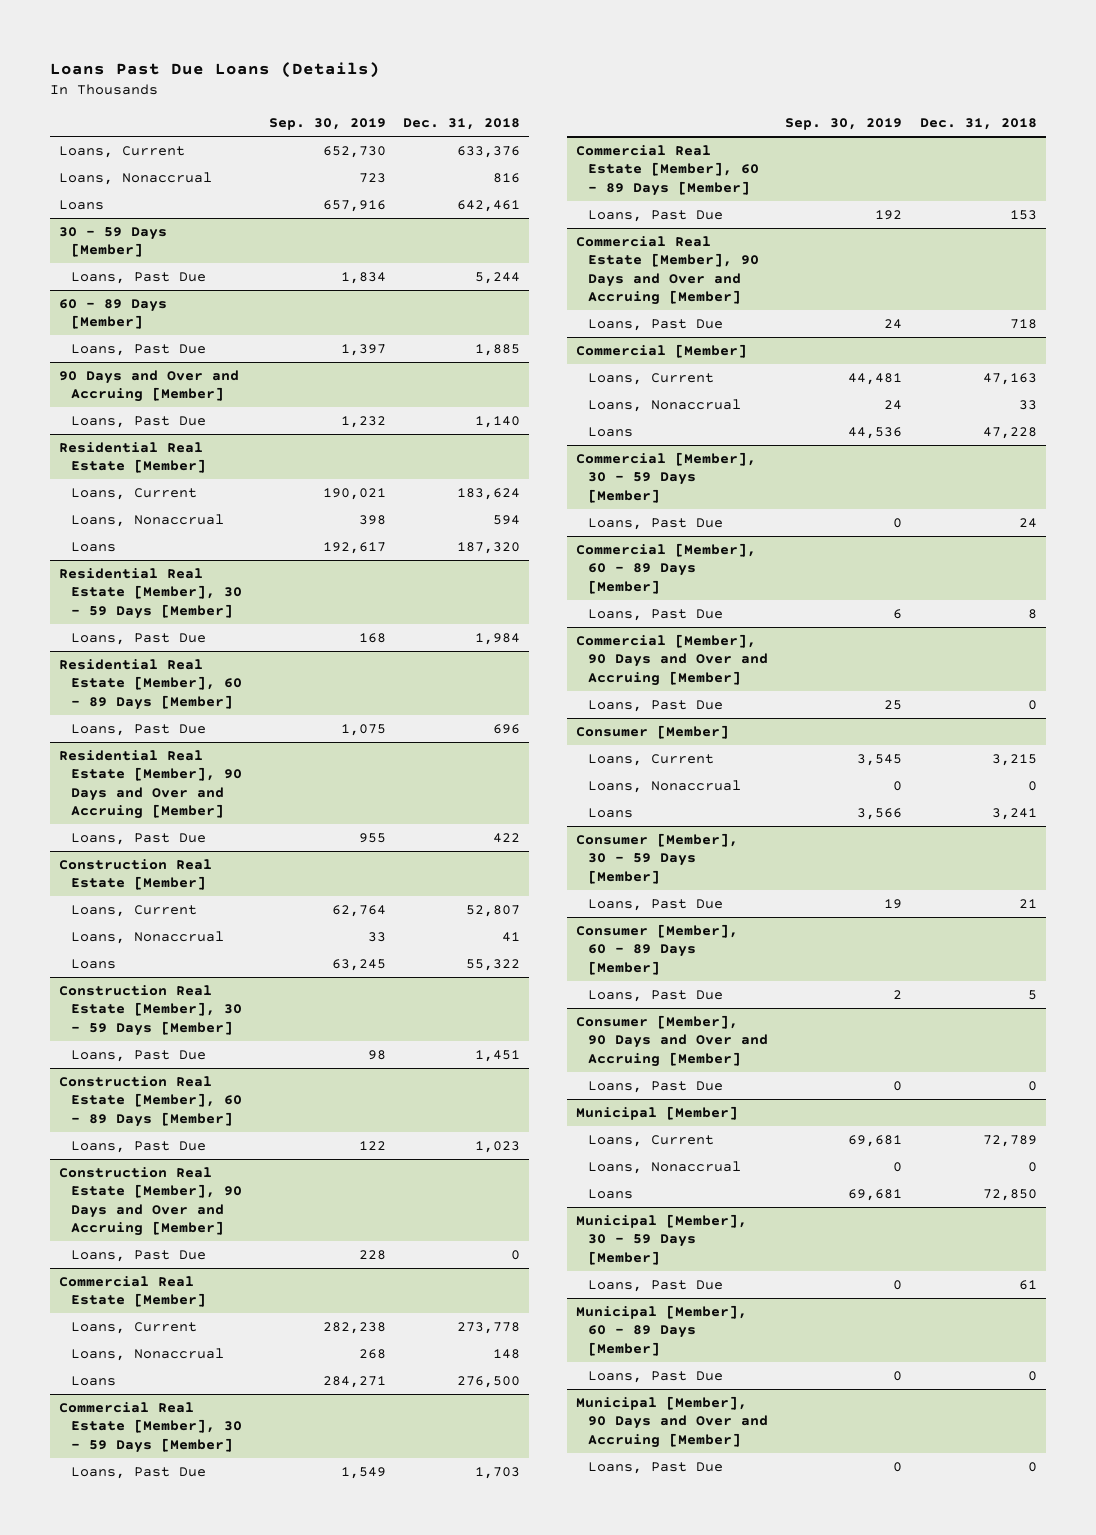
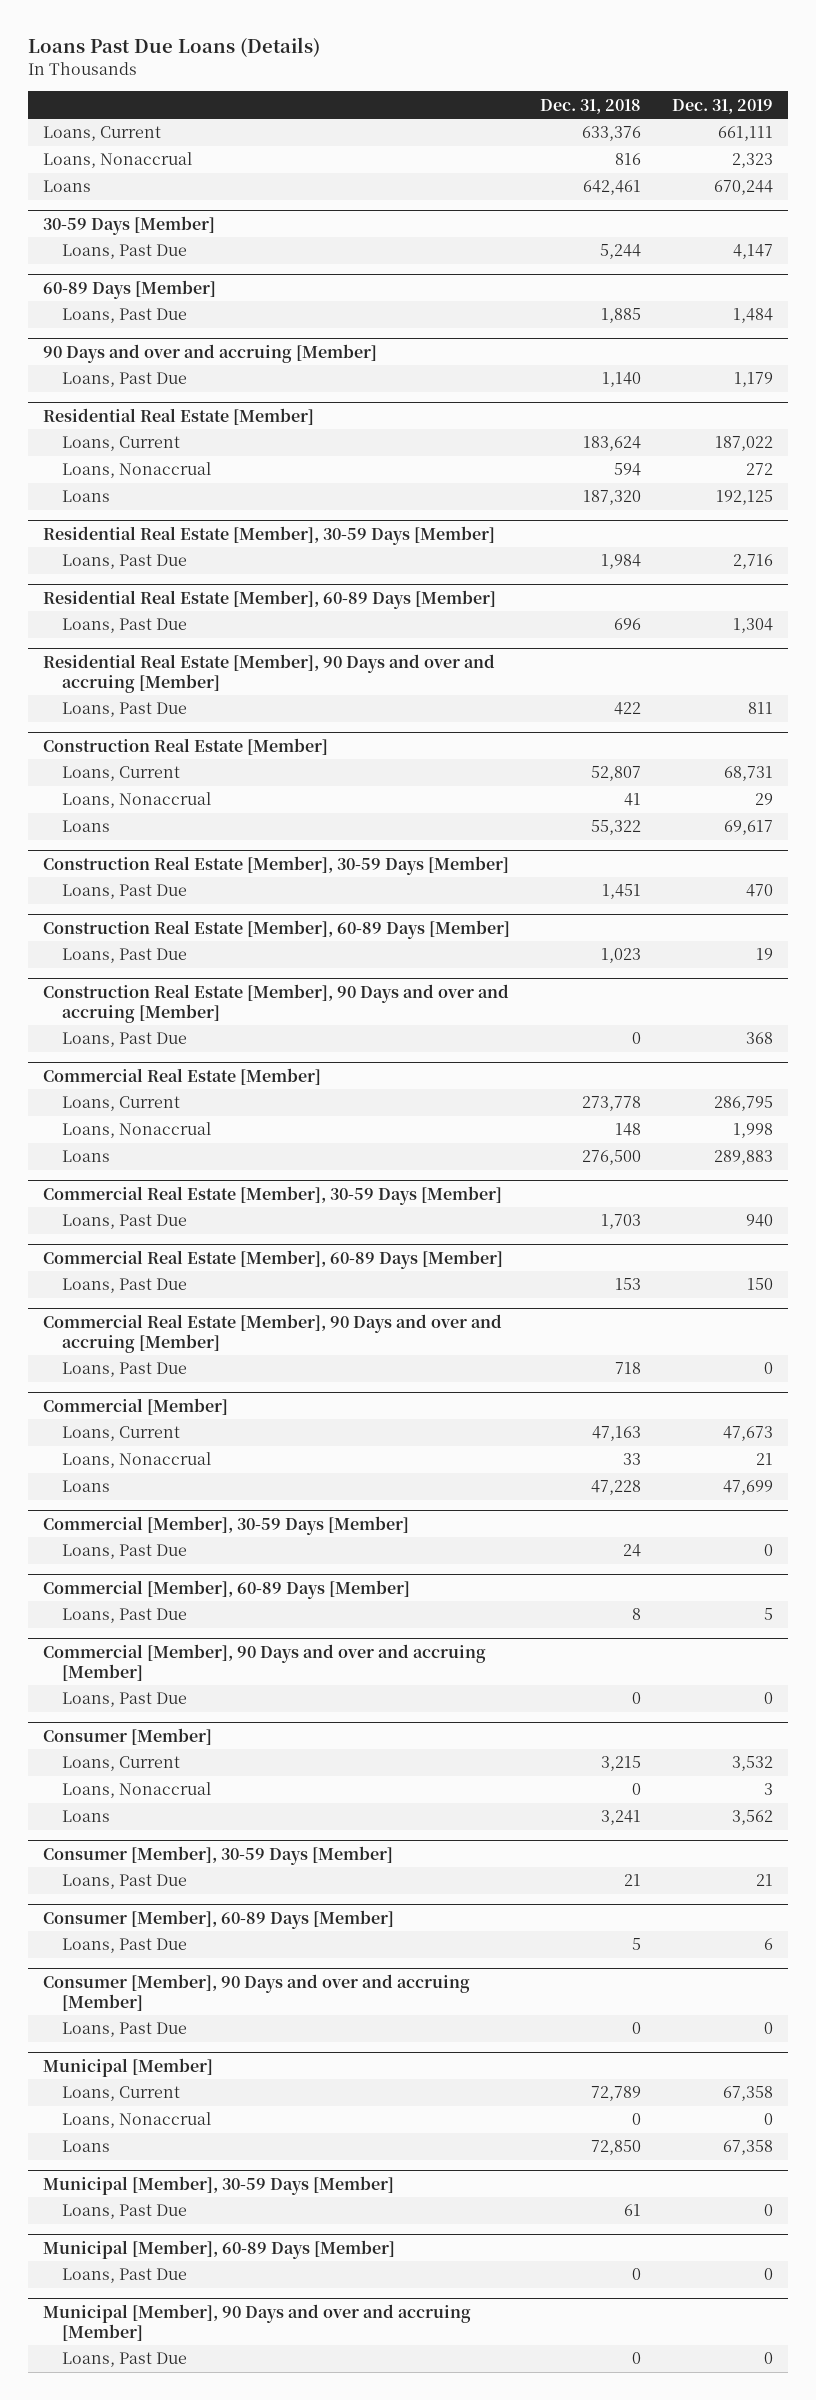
- | Sep. 30, 2019 | Dec. 31, 2018
+ | Dec. 31, 2018 | Dec. 31, 2019
- 30 - 59 Days [Member]
+ 30-59 Days [Member]
- 60 - 89 Days [Member]
+ 60-89 Days [Member]
- 90 Days and Over and Accruing [Member]
+ 90 Days and over and accruing [Member]
- Residential Real Estate [Member], 30 - 59 Days [Member]
+ Residential Real Estate [Member], 30-59 Days [Member]
- Residential Real Estate [Member], 60 - 89 Days [Member]
+ Residential Real Estate [Member], 60-89 Days [Member]
- Residential Real Estate [Member], 90 Days and Over and Accruing [Member]
+ Residential Real Estate [Member], 90 Days and over and accruing [Member]
- Construction Real Estate [Member], 30 - 59 Days [Member]
+ Construction Real Estate [Member], 30-59 Days [Member]
- Construction Real Estate [Member], 60 - 89 Days [Member]
+ Construction Real Estate [Member], 60-89 Days [Member]
- Construction Real Estate [Member], 90 Days and Over and Accruing [Member]
+ Construction Real Estate [Member], 90 Days and over and accruing [Member]
- Commercial Real Estate [Member], 30 - 59 Days [Member]
+ Commercial Real Estate [Member], 30-59 Days [Member]
- Commercial Real Estate [Member], 60 - 89 Days [Member]
+ Commercial Real Estate [Member], 60-89 Days [Member]
- Commercial Real Estate [Member], 90 Days and Over and Accruing [Member]
+ Commercial Real Estate [Member], 90 Days and over and accruing [Member]
- Commercial [Member], 30 - 59 Days [Member]
+ Commercial [Member], 30-59 Days [Member]
- Commercial [Member], 60 - 89 Days [Member]
+ Commercial [Member], 60-89 Days [Member]
- Commercial [Member], 90 Days and Over and Accruing [Member]
+ Commercial [Member], 90 Days and over and accruing [Member]
- Consumer [Member], 30 - 59 Days [Member]
+ Consumer [Member], 30-59 Days [Member]
- Consumer [Member], 60 - 89 Days [Member]
+ Consumer [Member], 60-89 Days [Member]
- Consumer [Member], 90 Days and Over and Accruing [Member]
+ Consumer [Member], 90 Days and over and accruing [Member]
- Municipal [Member], 30 - 59 Days [Member]
+ Municipal [Member], 30-59 Days [Member]
- Municipal [Member], 60 - 89 Days [Member]
+ Municipal [Member], 60-89 Days [Member]
- Municipal [Member], 90 Days and Over and Accruing [Member]
+ Municipal [Member], 90 Days and over and accruing [Member]

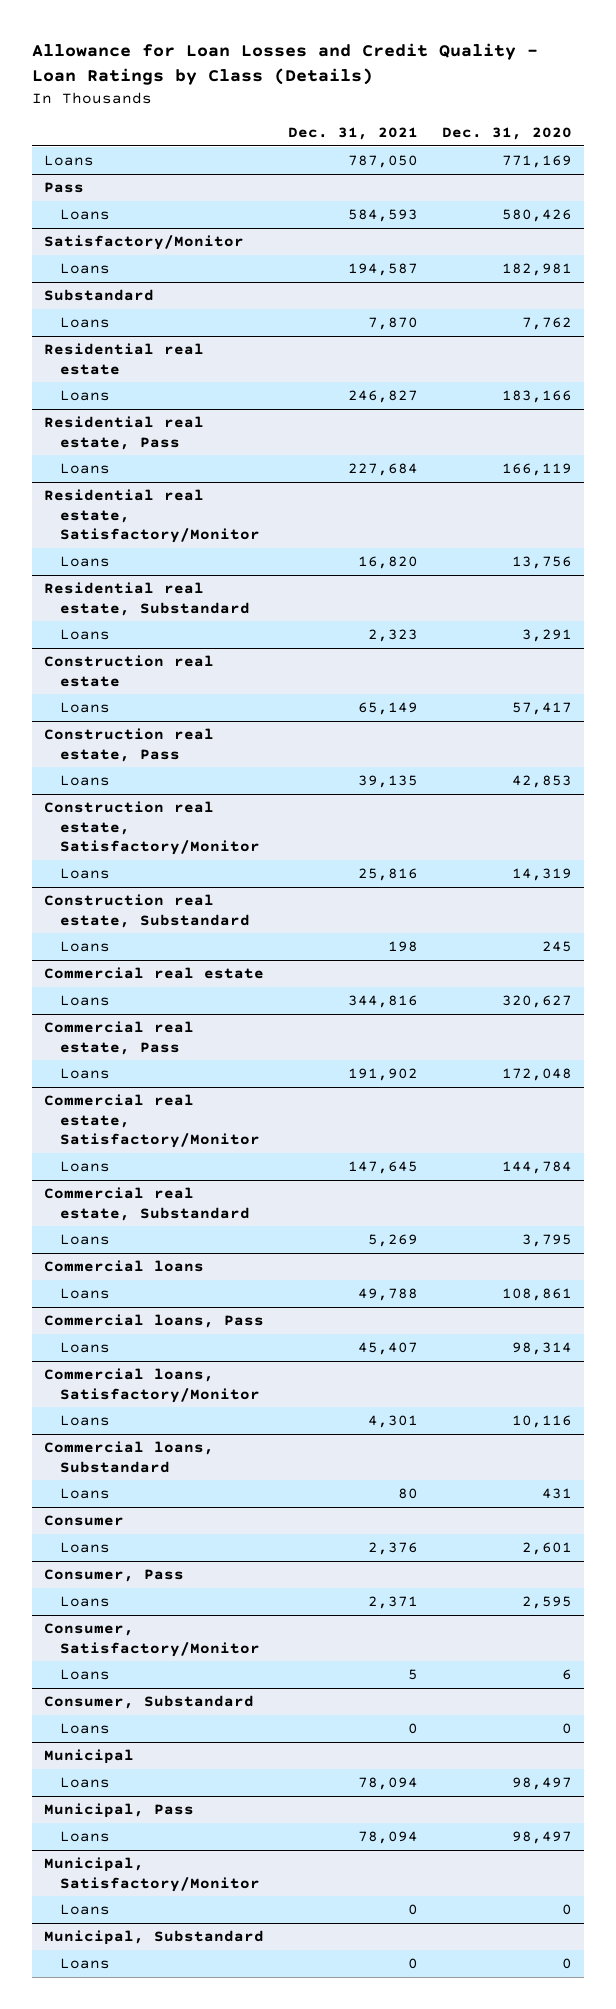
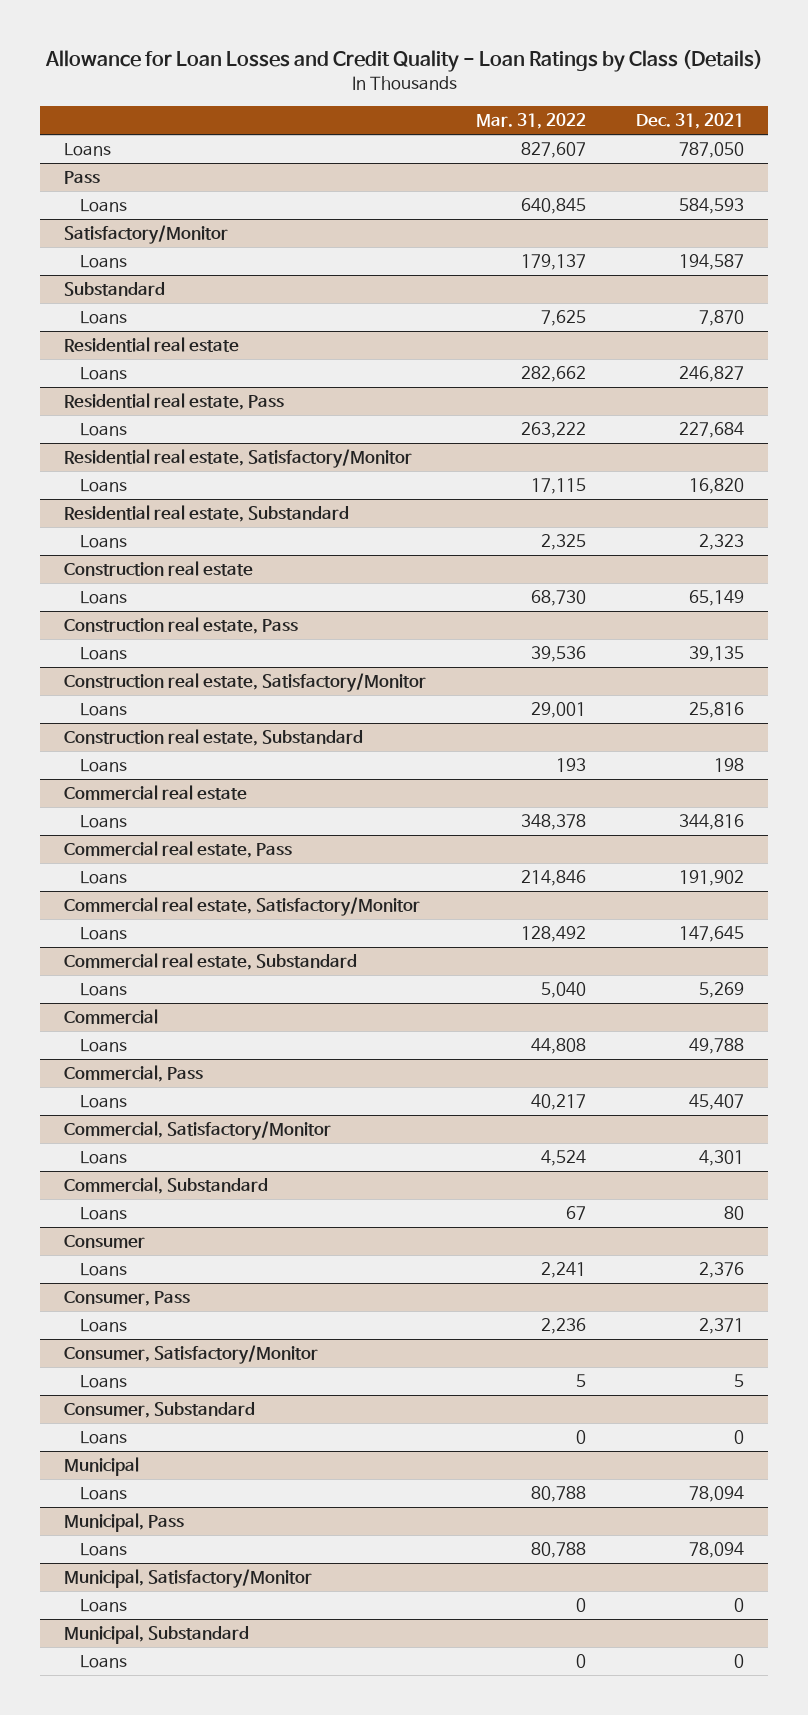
- | Dec. 31, 2021 | Dec. 31, 2020
+ | Mar. 31, 2022 | Dec. 31, 2021
- Commercial loans
+ Commercial
- Commercial loans, Pass
+ Commercial, Pass
- Commercial loans, Satisfactory/Monitor
+ Commercial, Satisfactory/Monitor
- Commercial loans, Substandard
+ Commercial, Substandard

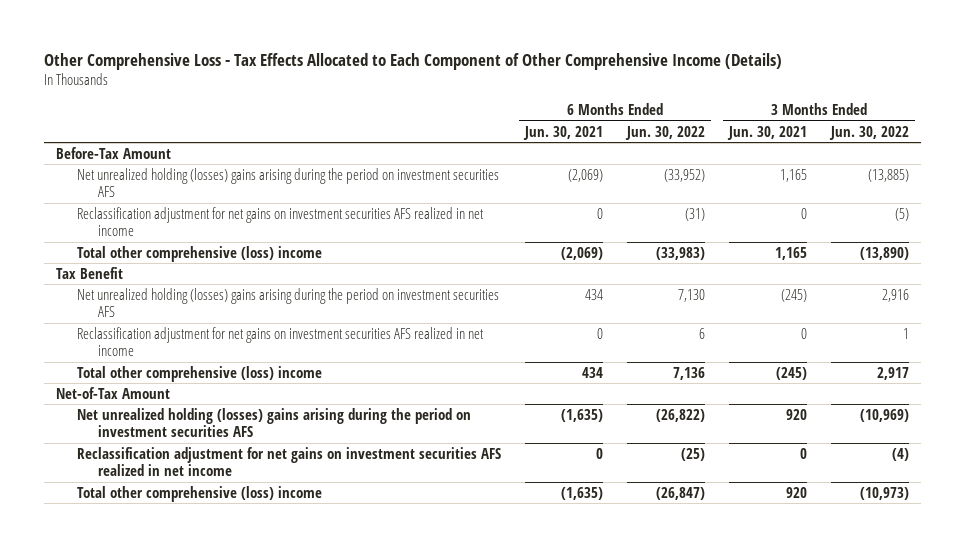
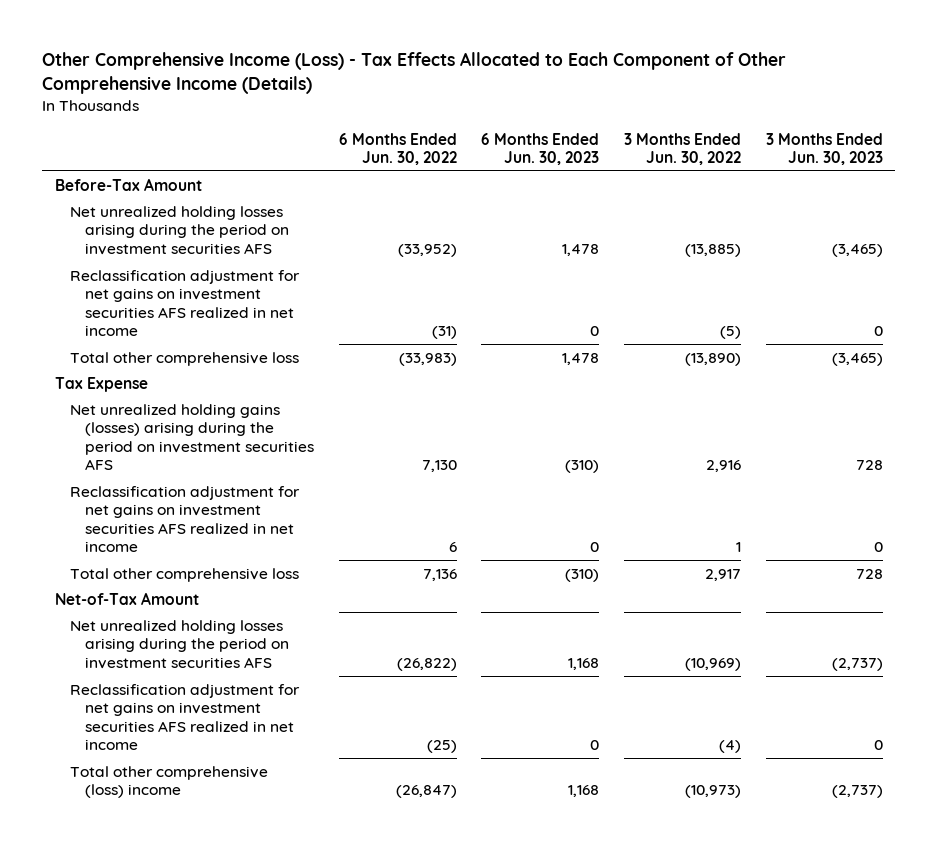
- Other Comprehensive Loss - Tax Effects Allocated to Each Component of Other Comprehensive Income (Details)
+ Other Comprehensive Income (Loss) - Tax Effects Allocated to Each Component of Other Comprehensive Income (Details)
- | 6 Months Ended Jun. 30, 2021 | 6 Months Ended Jun. 30, 2022 | 3 Months Ended Jun. 30, 2021 | 3 Months Ended Jun. 30, 2022
+ | 6 Months Ended Jun. 30, 2022 | 6 Months Ended Jun. 30, 2023 | 3 Months Ended Jun. 30, 2022 | 3 Months Ended Jun. 30, 2023
- Net unrealized holding (losses) gains arising during the period on investment securities AFS | (2,069) | (33,952) | 1,165 | (13,885)
+ Net unrealized holding losses arising during the period on investment securities AFS | (33,952) | 1,478 | (13,885) | (3,465)
- Total other comprehensive (loss) income | (2,069) | (33,983) | 1,165 | (13,890)
- Tax Benefit
- Net unrealized holding (losses) gains arising during the period on investment securities AFS | 434 | 7,130 | (245) | 2,916
+ Total other comprehensive loss | (33,983) | 1,478 | (13,890) | (3,465)
+ Tax Expense
+ Net unrealized holding gains (losses) arising during the period on investment securities AFS | 7,130 | (310) | 2,916 | 728
- Total other comprehensive (loss) income | 434 | 7,136 | (245) | 2,917
+ Total other comprehensive loss | 7,136 | (310) | 2,917 | 728
- Net unrealized holding (losses) gains arising during the period on investment securities AFS | (1,635) | (26,822) | 920 | (10,969)
+ Net unrealized holding losses arising during the period on investment securities AFS | (26,822) | 1,168 | (10,969) | (2,737)

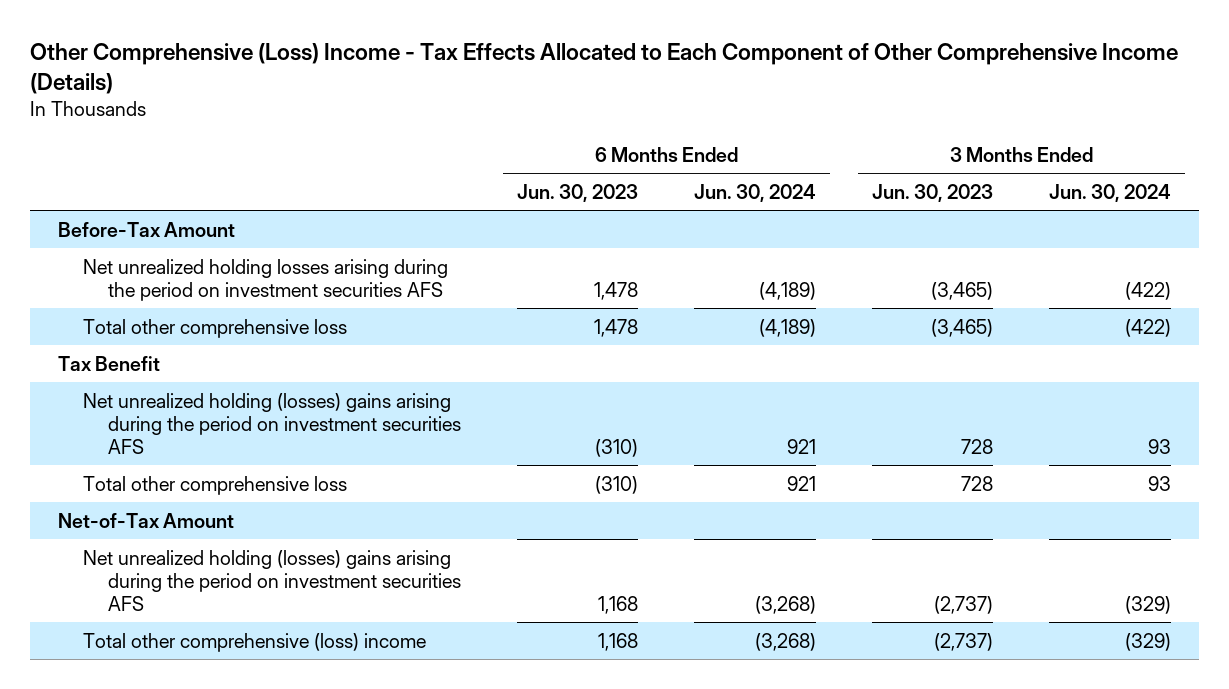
- Other Comprehensive Income (Loss) - Tax Effects Allocated to Each Component of Other Comprehensive Income (Details)
+ Other Comprehensive (Loss) Income - Tax Effects Allocated to Each Component of Other Comprehensive Income (Details)
- | 6 Months Ended Jun. 30, 2022 | 6 Months Ended Jun. 30, 2023 | 3 Months Ended Jun. 30, 2022 | 3 Months Ended Jun. 30, 2023
+ | 6 Months Ended Jun. 30, 2023 | 6 Months Ended Jun. 30, 2024 | 3 Months Ended Jun. 30, 2023 | 3 Months Ended Jun. 30, 2024
- Reclassification adjustment for net gains on investment securities AFS realized in net income | (31) | 0 | (5) | 0
- Tax Expense
- Net unrealized holding gains (losses) arising during the period on investment securities AFS | 7,130 | (310) | 2,916 | 728
- Reclassification adjustment for net gains on investment securities AFS realized in net income | 6 | 0 | 1 | 0
+ Tax Benefit
+ Net unrealized holding (losses) gains arising during the period on investment securities AFS | (310) | 921 | 728 | 93
- Net unrealized holding losses arising during the period on investment securities AFS | (26,822) | 1,168 | (10,969) | (2,737)
- Reclassification adjustment for net gains on investment securities AFS realized in net income | (25) | 0 | (4) | 0
+ Net unrealized holding (losses) gains arising during the period on investment securities AFS | 1,168 | (3,268) | (2,737) | (329)

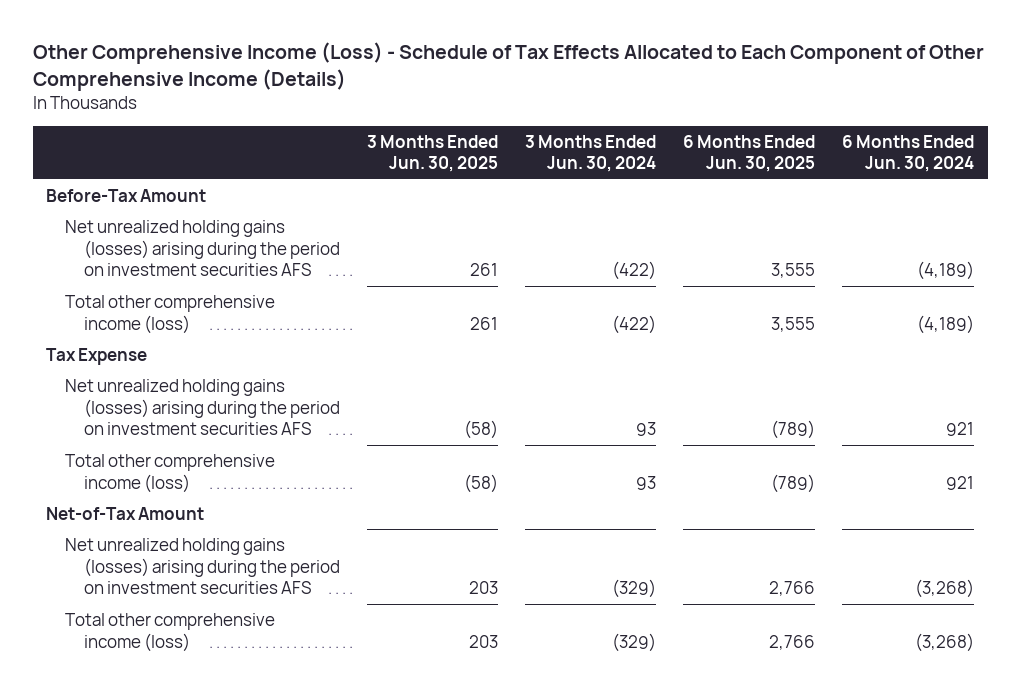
- Other Comprehensive (Loss) Income - Tax Effects Allocated to Each Component of Other Comprehensive Income (Details)
+ Other Comprehensive Income (Loss) - Schedule of Tax Effects Allocated to Each Component of Other Comprehensive Income (Details)
- | 6 Months Ended Jun. 30, 2023 | 6 Months Ended Jun. 30, 2024 | 3 Months Ended Jun. 30, 2023 | 3 Months Ended Jun. 30, 2024
+ | 3 Months Ended Jun. 30, 2025 | 3 Months Ended Jun. 30, 2024 | 6 Months Ended Jun. 30, 2025 | 6 Months Ended Jun. 30, 2024
- Net unrealized holding losses arising during the period on investment securities AFS | 1,478 | (4,189) | (3,465) | (422)
- Total other comprehensive loss | 1,478 | (4,189) | (3,465) | (422)
- Tax Benefit
- Net unrealized holding (losses) gains arising during the period on investment securities AFS | (310) | 921 | 728 | 93
- Total other comprehensive loss | (310) | 921 | 728 | 93
+ Net unrealized holding gains (losses) arising during the period on investment securities AFS | 261 | (422) | 3,555 | (4,189)
+ Total other comprehensive income (loss) | 261 | (422) | 3,555 | (4,189)
+ Tax Expense
+ Net unrealized holding gains (losses) arising during the period on investment securities AFS | (58) | 93 | (789) | 921
+ Total other comprehensive income (loss) | (58) | 93 | (789) | 921
- Net unrealized holding (losses) gains arising during the period on investment securities AFS | 1,168 | (3,268) | (2,737) | (329)
- Total other comprehensive (loss) income | 1,168 | (3,268) | (2,737) | (329)
+ Net unrealized holding gains (losses) arising during the period on investment securities AFS | 203 | (329) | 2,766 | (3,268)
+ Total other comprehensive income (loss) | 203 | (329) | 2,766 | (3,268)

